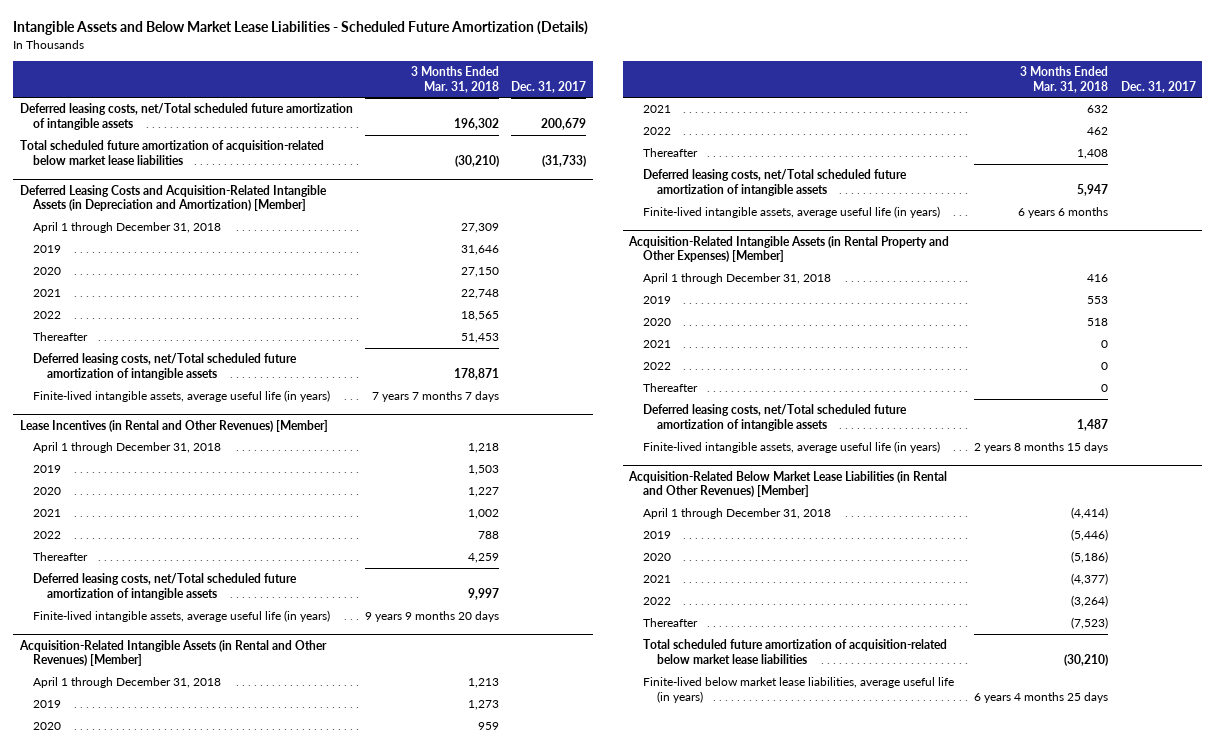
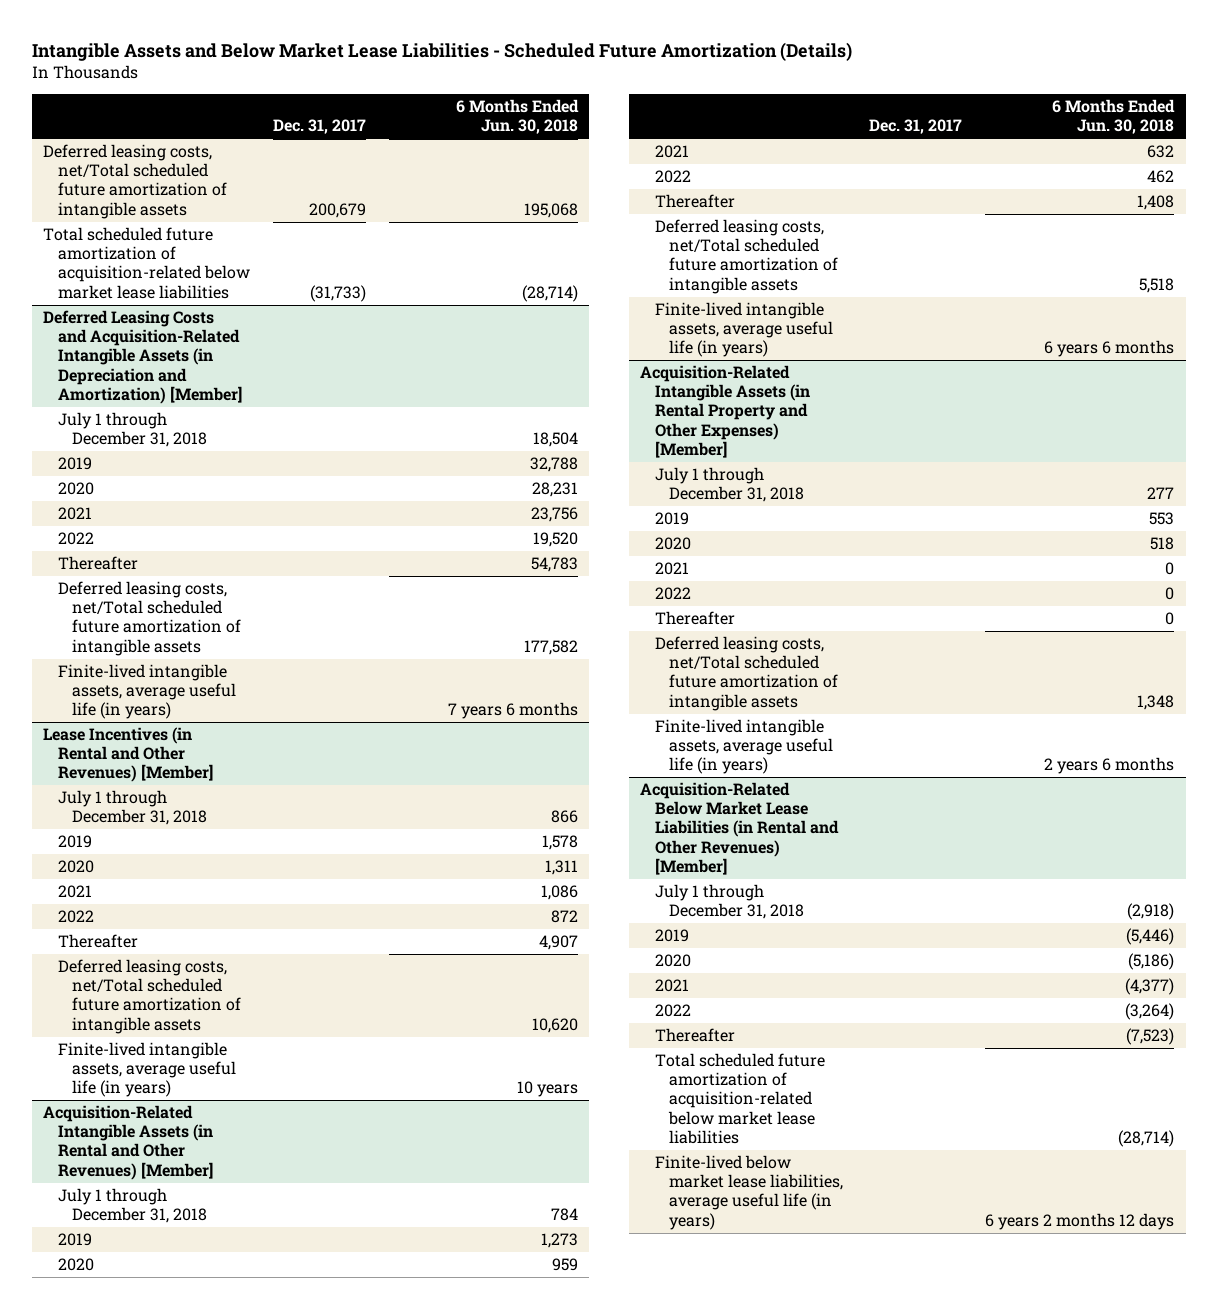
- | 3 Months Ended Mar. 31, 2018 | Dec. 31, 2017
+ | Dec. 31, 2017 | 6 Months Ended Jun. 30, 2018
@ Deferred Leasing Costs and Acquisition-Related Intangible Assets (in Depreciation and Amortization) [Member]
- April 1 through December 31, 2018 | 27,309 |
+ July 1 through December 31, 2018 | | 18,504
@ Lease Incentives (in Rental and Other Revenues) [Member]
- April 1 through December 31, 2018 | 1,218 |
+ July 1 through December 31, 2018 | | 866
@ Acquisition-Related Intangible Assets (in Rental and Other Revenues) [Member]
- April 1 through December 31, 2018 | 1,213 |
+ July 1 through December 31, 2018 | | 784
@ Acquisition-Related Intangible Assets (in Rental Property and Other Expenses) [Member]
- April 1 through December 31, 2018 | 416 |
+ July 1 through December 31, 2018 | | 277
@ Acquisition-Related Below Market Lease Liabilities (in Rental and Other Revenues) [Member]
- April 1 through December 31, 2018 | (4,414) |
+ July 1 through December 31, 2018 | | (2,918)

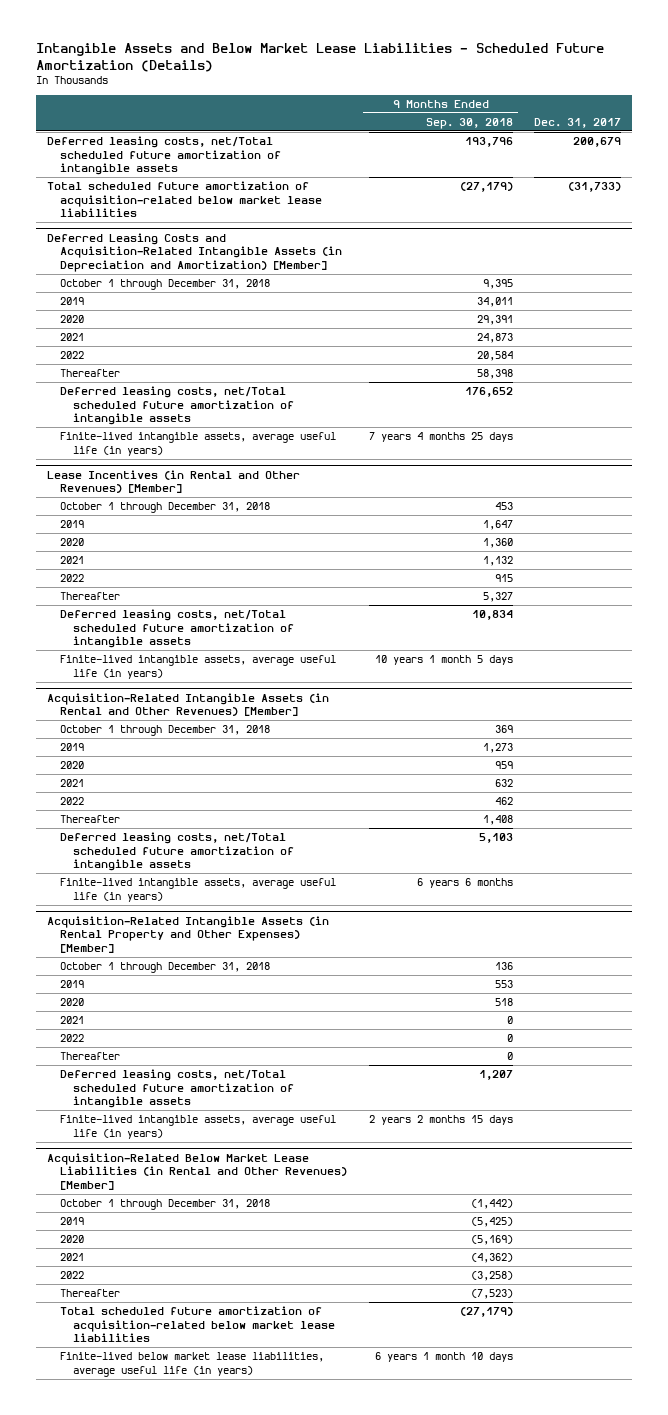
- | Dec. 31, 2017 | 6 Months Ended Jun. 30, 2018
+ | 9 Months Ended Sep. 30, 2018 | Dec. 31, 2017
@ Deferred Leasing Costs and Acquisition-Related Intangible Assets (in Depreciation and Amortization) [Member]
- July 1 through December 31, 2018 | | 18,504
+ October 1 through December 31, 2018 | 9,395 |
@ Lease Incentives (in Rental and Other Revenues) [Member]
- July 1 through December 31, 2018 | | 866
+ October 1 through December 31, 2018 | 453 |
@ Acquisition-Related Intangible Assets (in Rental and Other Revenues) [Member]
- July 1 through December 31, 2018 | | 784
+ October 1 through December 31, 2018 | 369 |
@ Acquisition-Related Intangible Assets (in Rental Property and Other Expenses) [Member]
- July 1 through December 31, 2018 | | 277
+ October 1 through December 31, 2018 | 136 |
@ Acquisition-Related Below Market Lease Liabilities (in Rental and Other Revenues) [Member]
- July 1 through December 31, 2018 | | (2,918)
+ October 1 through December 31, 2018 | (1,442) |

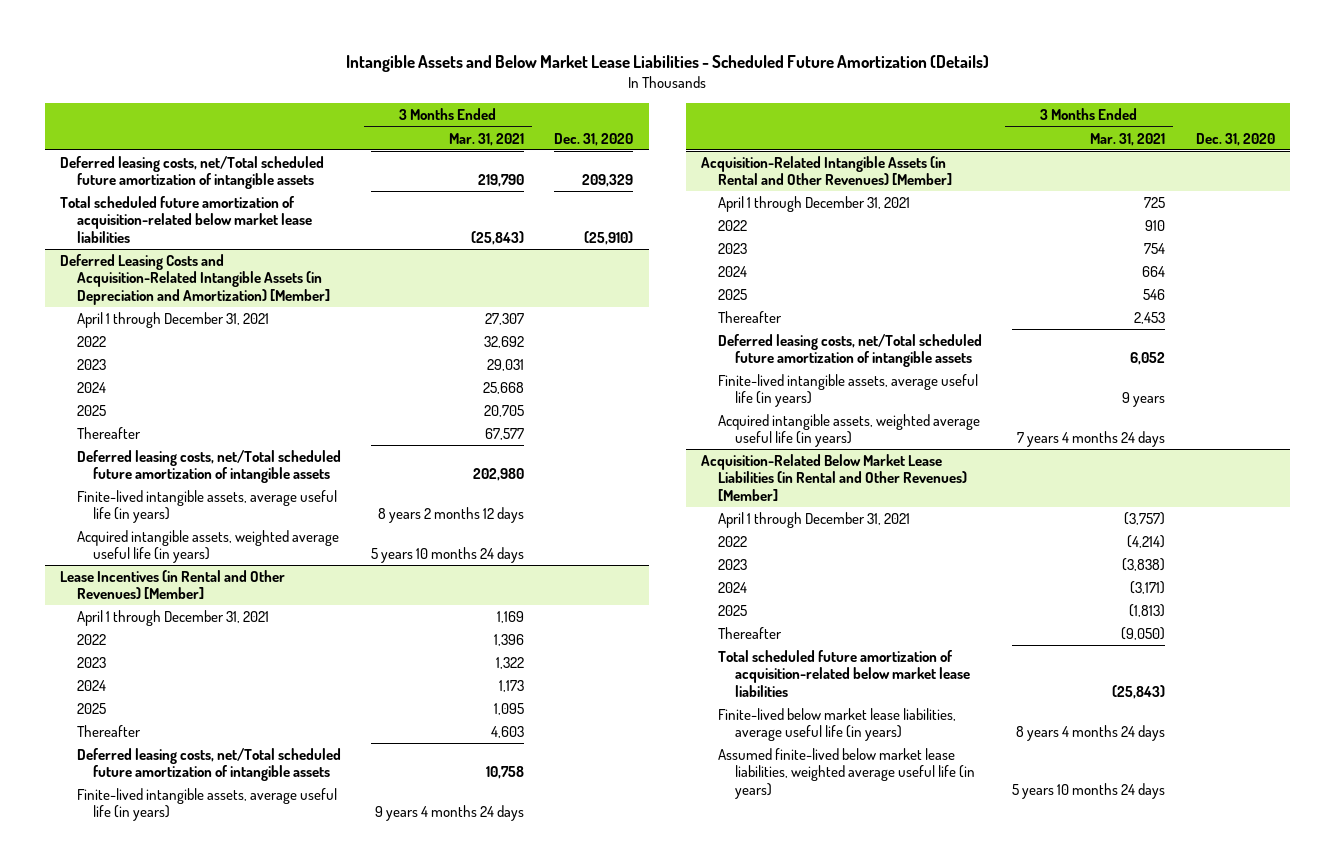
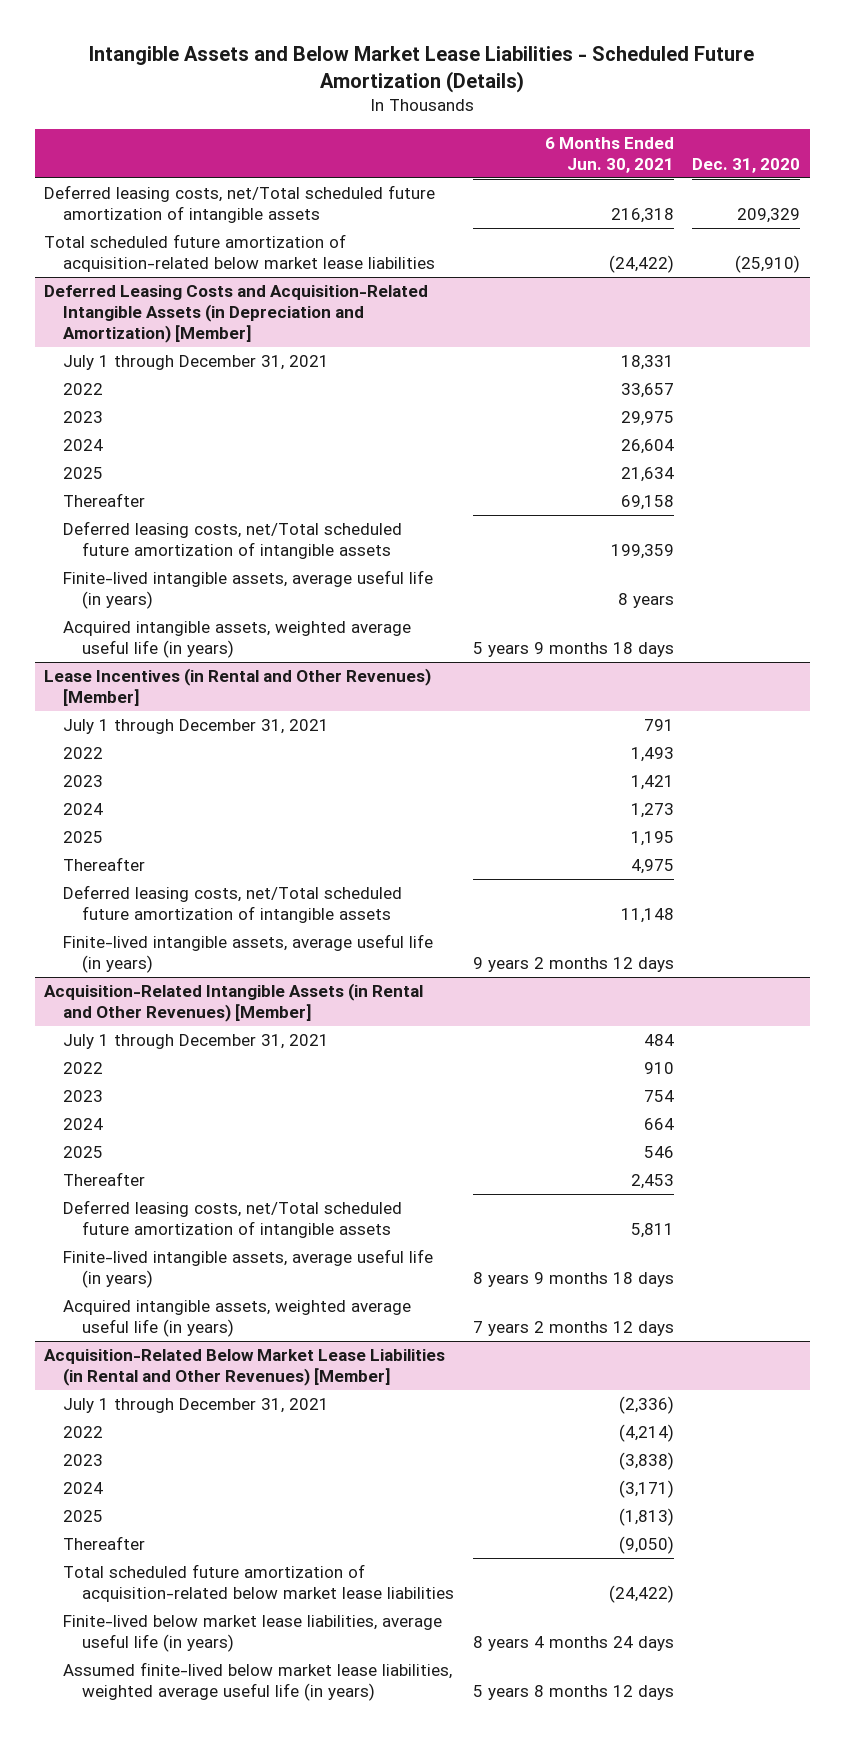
- | 3 Months Ended Mar. 31, 2021 | Dec. 31, 2020
+ | 6 Months Ended Jun. 30, 2021 | Dec. 31, 2020
@ Deferred Leasing Costs and Acquisition-Related Intangible Assets (in Depreciation and Amortization) [Member]
- April 1 through December 31, 2021 | 27,307 |
+ July 1 through December 31, 2021 | 18,331 |
@ Lease Incentives (in Rental and Other Revenues) [Member]
- April 1 through December 31, 2021 | 1,169 |
+ July 1 through December 31, 2021 | 791 |
@ Acquisition-Related Intangible Assets (in Rental and Other Revenues) [Member]
- April 1 through December 31, 2021 | 725 |
+ July 1 through December 31, 2021 | 484 |
@ Acquisition-Related Below Market Lease Liabilities (in Rental and Other Revenues) [Member]
- April 1 through December 31, 2021 | (3,757) |
+ July 1 through December 31, 2021 | (2,336) |

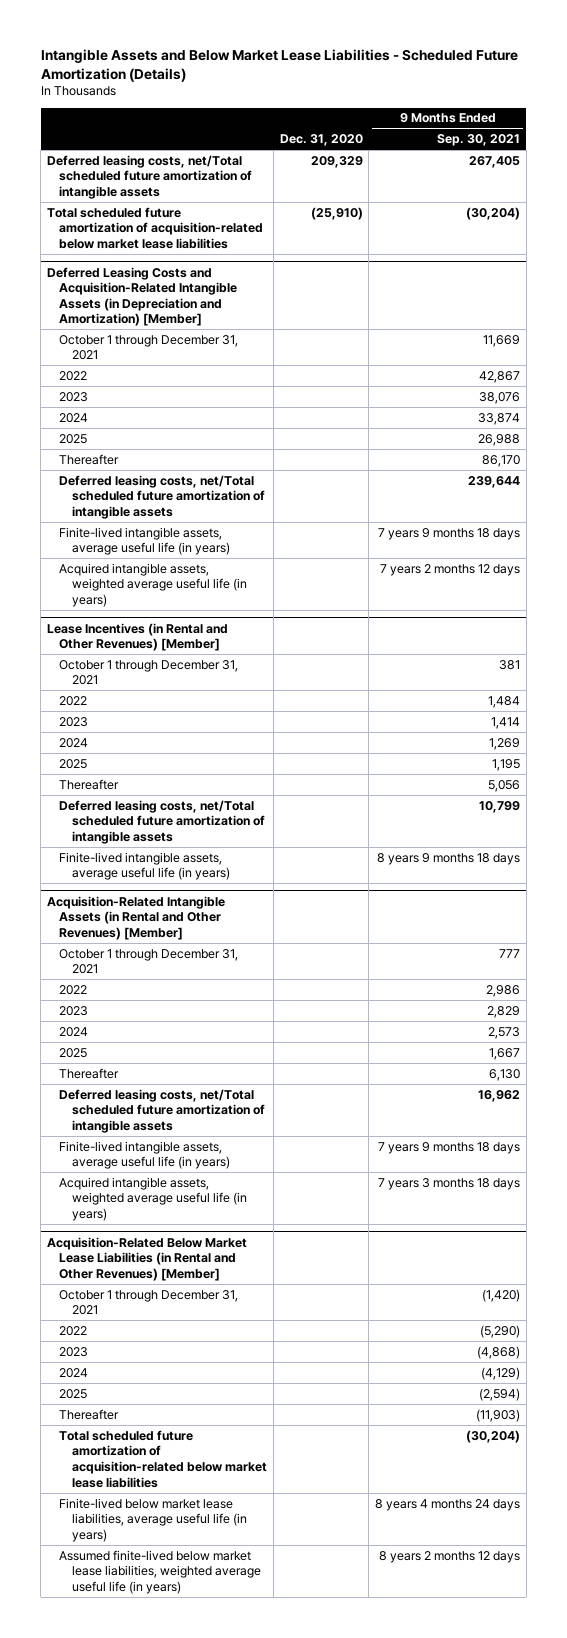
- | 6 Months Ended Jun. 30, 2021 | Dec. 31, 2020
+ | Dec. 31, 2020 | 9 Months Ended Sep. 30, 2021
@ Deferred Leasing Costs and Acquisition-Related Intangible Assets (in Depreciation and Amortization) [Member]
- July 1 through December 31, 2021 | 18,331 |
+ October 1 through December 31, 2021 | | 11,669
@ Lease Incentives (in Rental and Other Revenues) [Member]
- July 1 through December 31, 2021 | 791 |
+ October 1 through December 31, 2021 | | 381
@ Acquisition-Related Intangible Assets (in Rental and Other Revenues) [Member]
- July 1 through December 31, 2021 | 484 |
+ October 1 through December 31, 2021 | | 777
@ Acquisition-Related Below Market Lease Liabilities (in Rental and Other Revenues) [Member]
- July 1 through December 31, 2021 | (2,336) |
+ October 1 through December 31, 2021 | | (1,420)

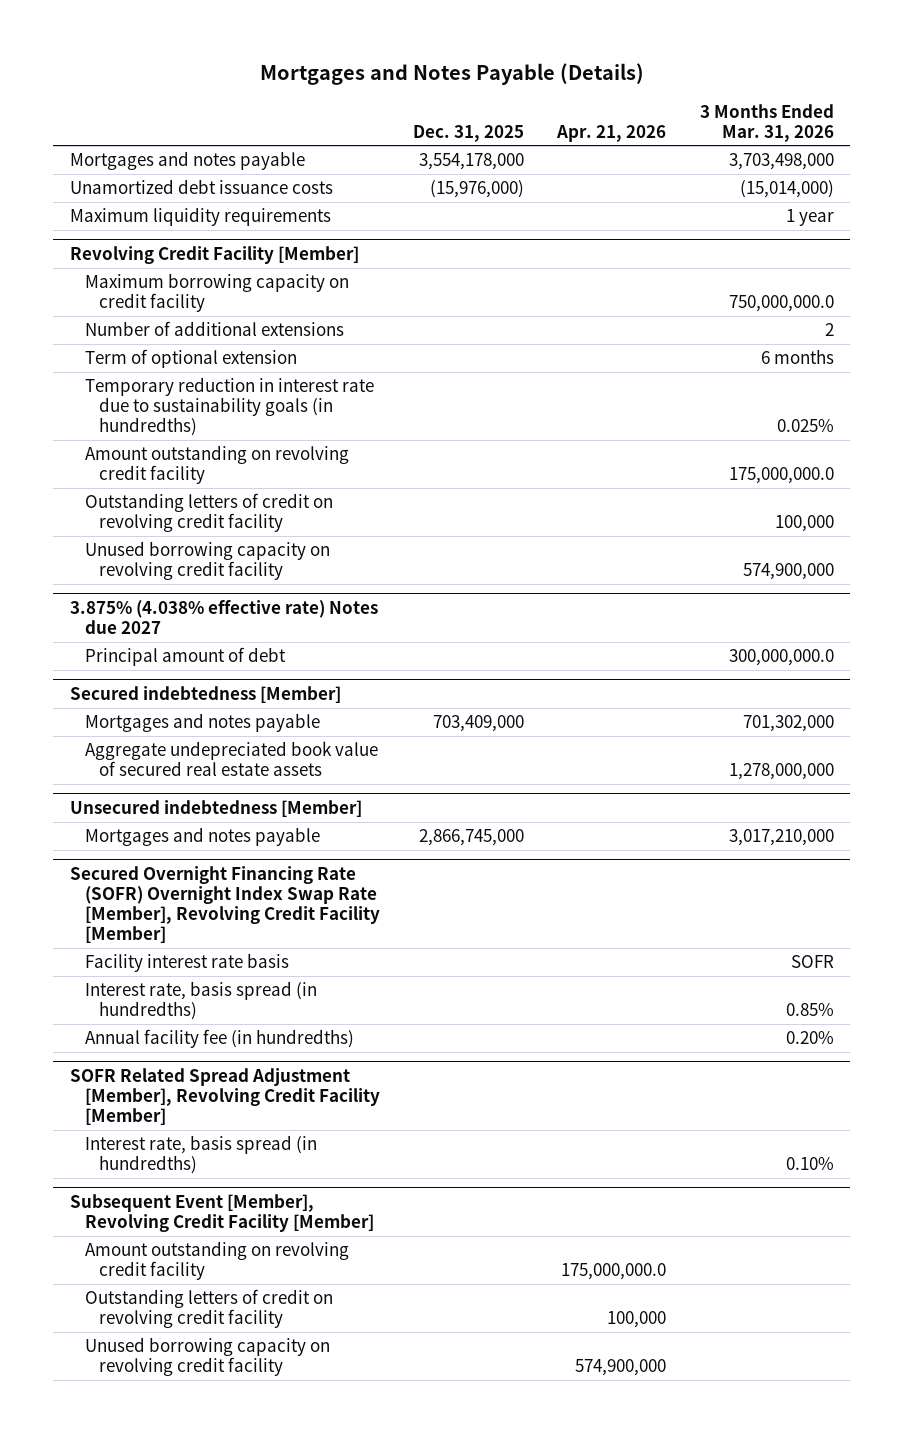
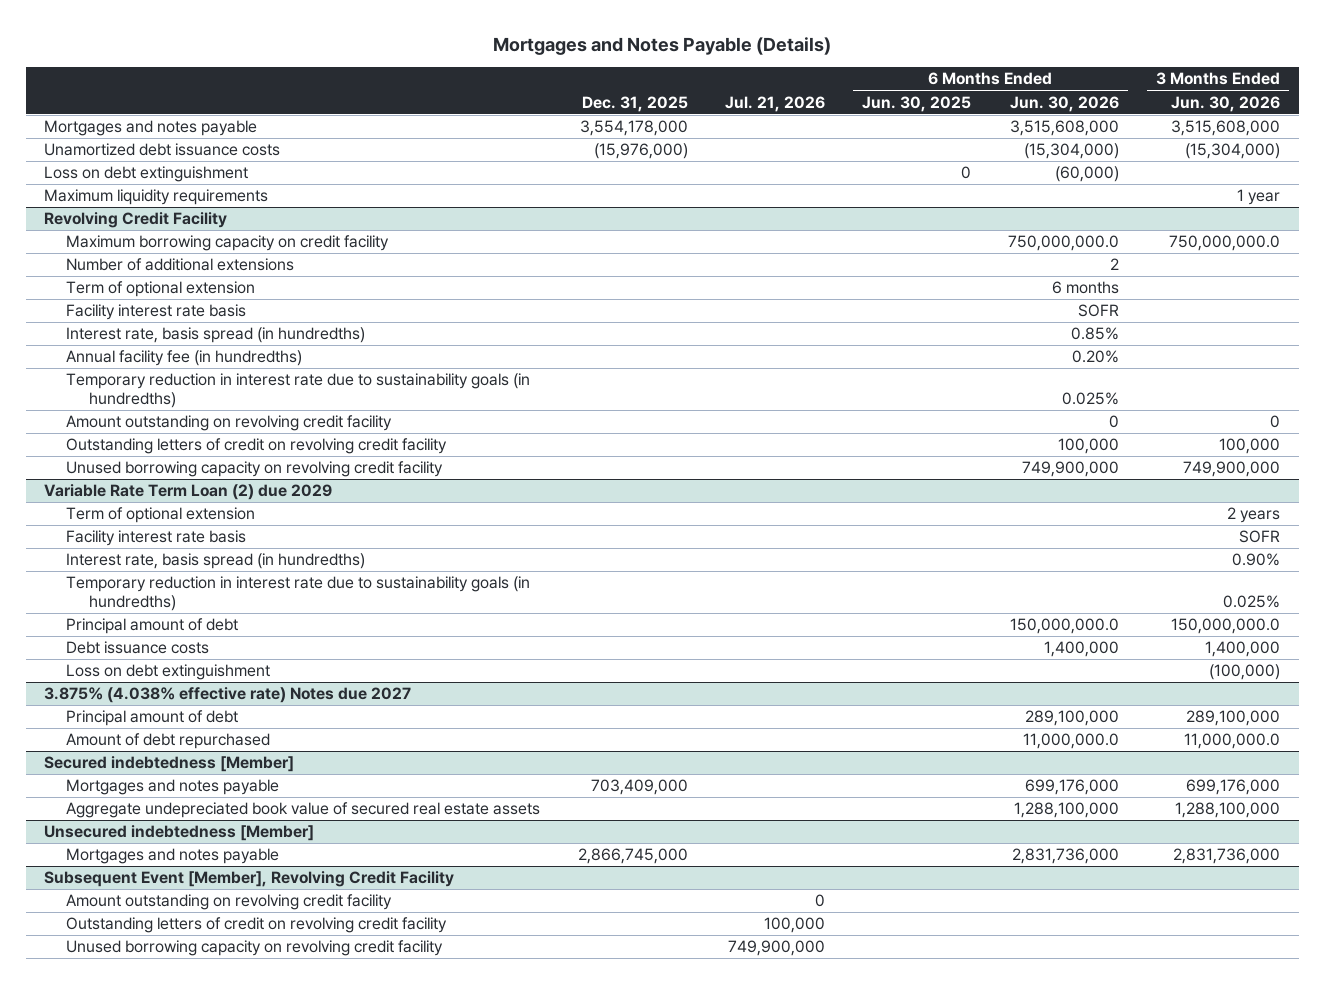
- | Dec. 31, 2025 | Apr. 21, 2026 | 3 Months Ended Mar. 31, 2026
+ | Dec. 31, 2025 | Jul. 21, 2026 | 6 Months Ended Jun. 30, 2025 | 6 Months Ended Jun. 30, 2026 | 3 Months Ended Jun. 30, 2026
+ Loss on debt extinguishment | | | 0 | (60,000) |
- Revolving Credit Facility [Member]
+ Revolving Credit Facility
+ Facility interest rate basis | | | | SOFR |
+ Interest rate, basis spread (in hundredths) | | | | 0.85% |
+ Annual facility fee (in hundredths) | | | | 0.20% |
+ Variable Rate Term Loan (2) due 2029
+ Term of optional extension | | | | | 2 years
+ Facility interest rate basis | | | | | SOFR
+ Interest rate, basis spread (in hundredths) | | | | | 0.90%
+ Temporary reduction in interest rate due to sustainability goals (in hundredths) | | | | | 0.025%
+ Principal amount of debt | | | | 150,000,000.0 | 150,000,000.0
+ Debt issuance costs | | | | 1,400,000 | 1,400,000
+ Loss on debt extinguishment | | | | | (100,000)
@ 3.875% (4.038% effective rate) Notes due 2027
+ Amount of debt repurchased | | | | 11,000,000.0 | 11,000,000.0
- Secured Overnight Financing Rate (SOFR) Overnight Index Swap Rate [Member], Revolving Credit Facility [Member]
- Facility interest rate basis | | | SOFR
- Interest rate, basis spread (in hundredths) | | | 0.85%
- Annual facility fee (in hundredths) | | | 0.20%
- SOFR Related Spread Adjustment [Member], Revolving Credit Facility [Member]
- Interest rate, basis spread (in hundredths) | | | 0.10%
- Subsequent Event [Member], Revolving Credit Facility [Member]
+ Subsequent Event [Member], Revolving Credit Facility

